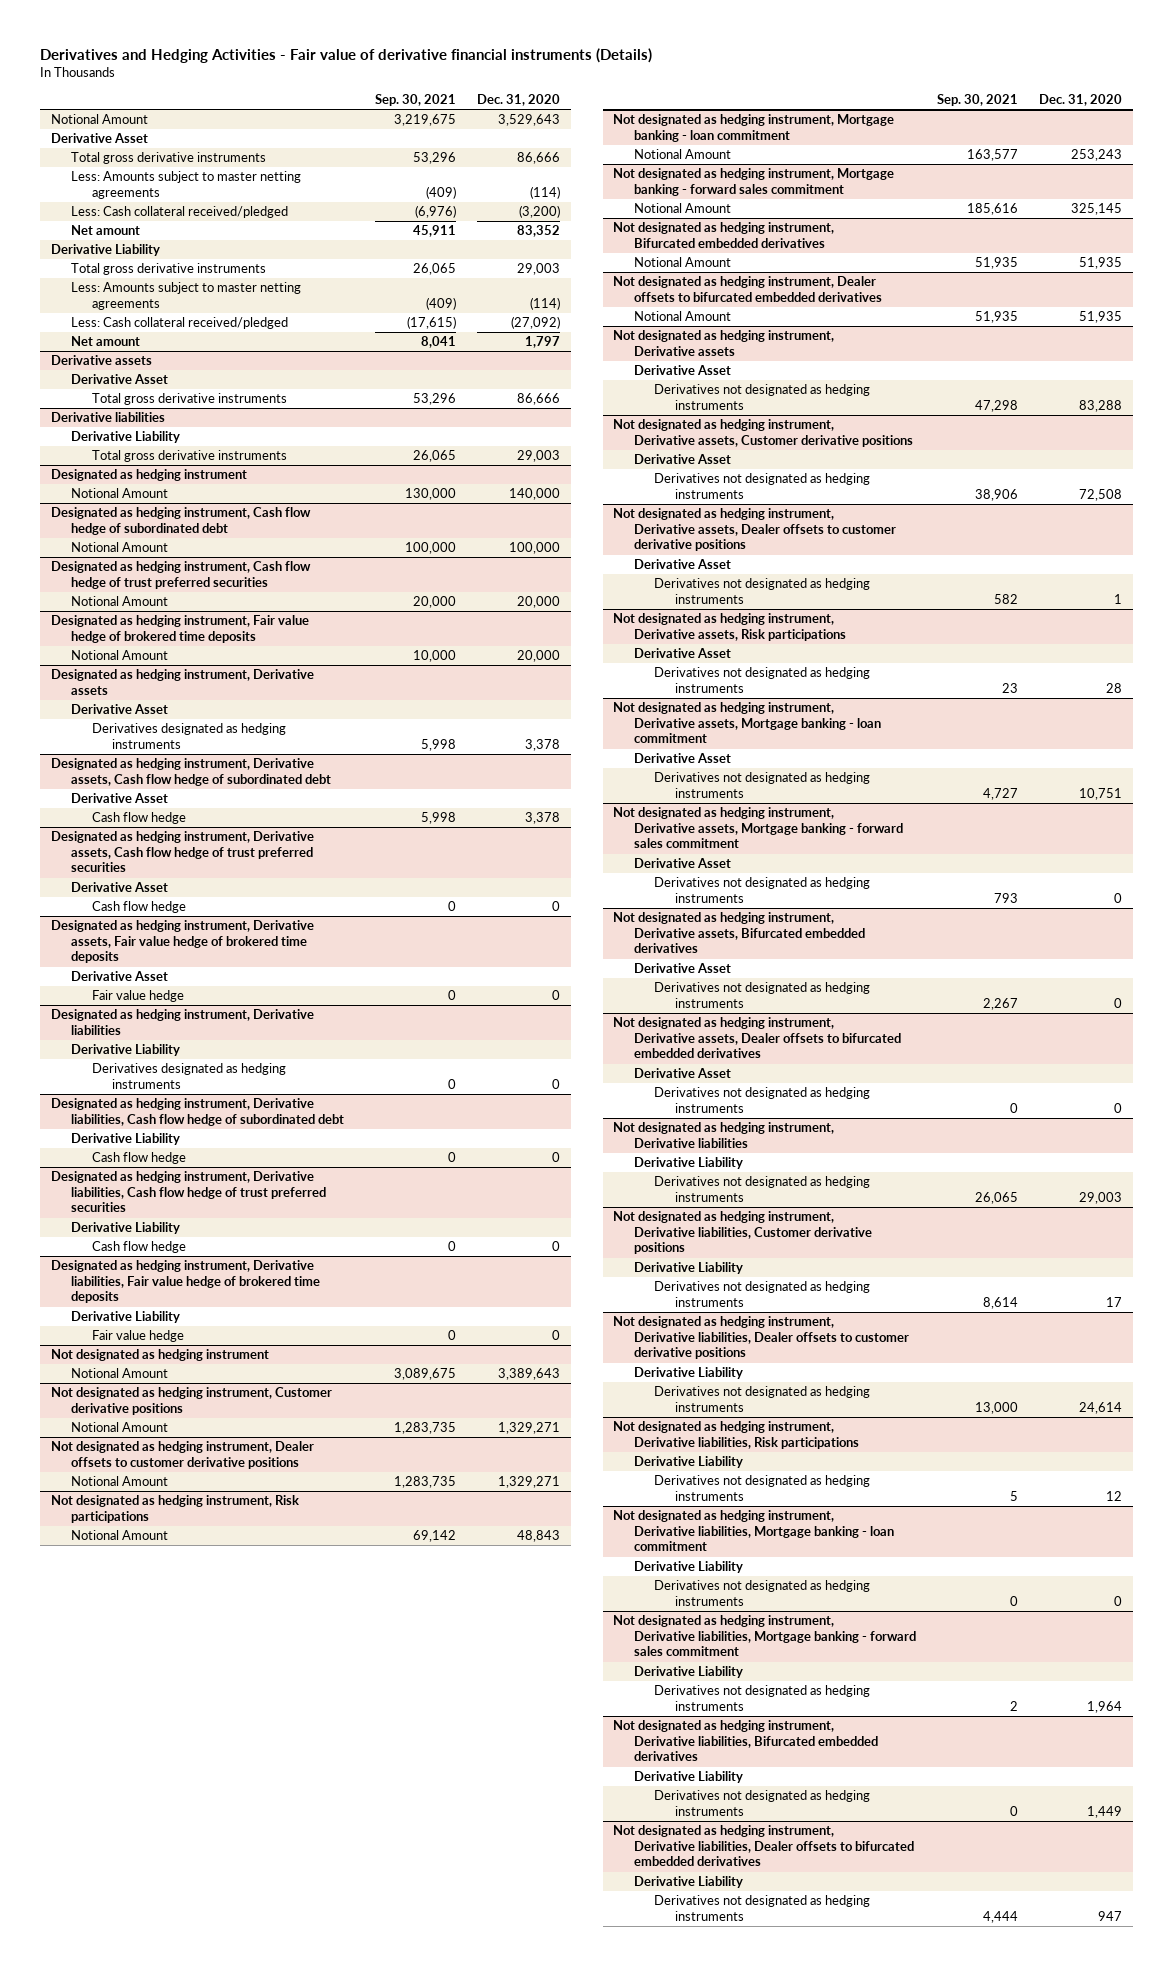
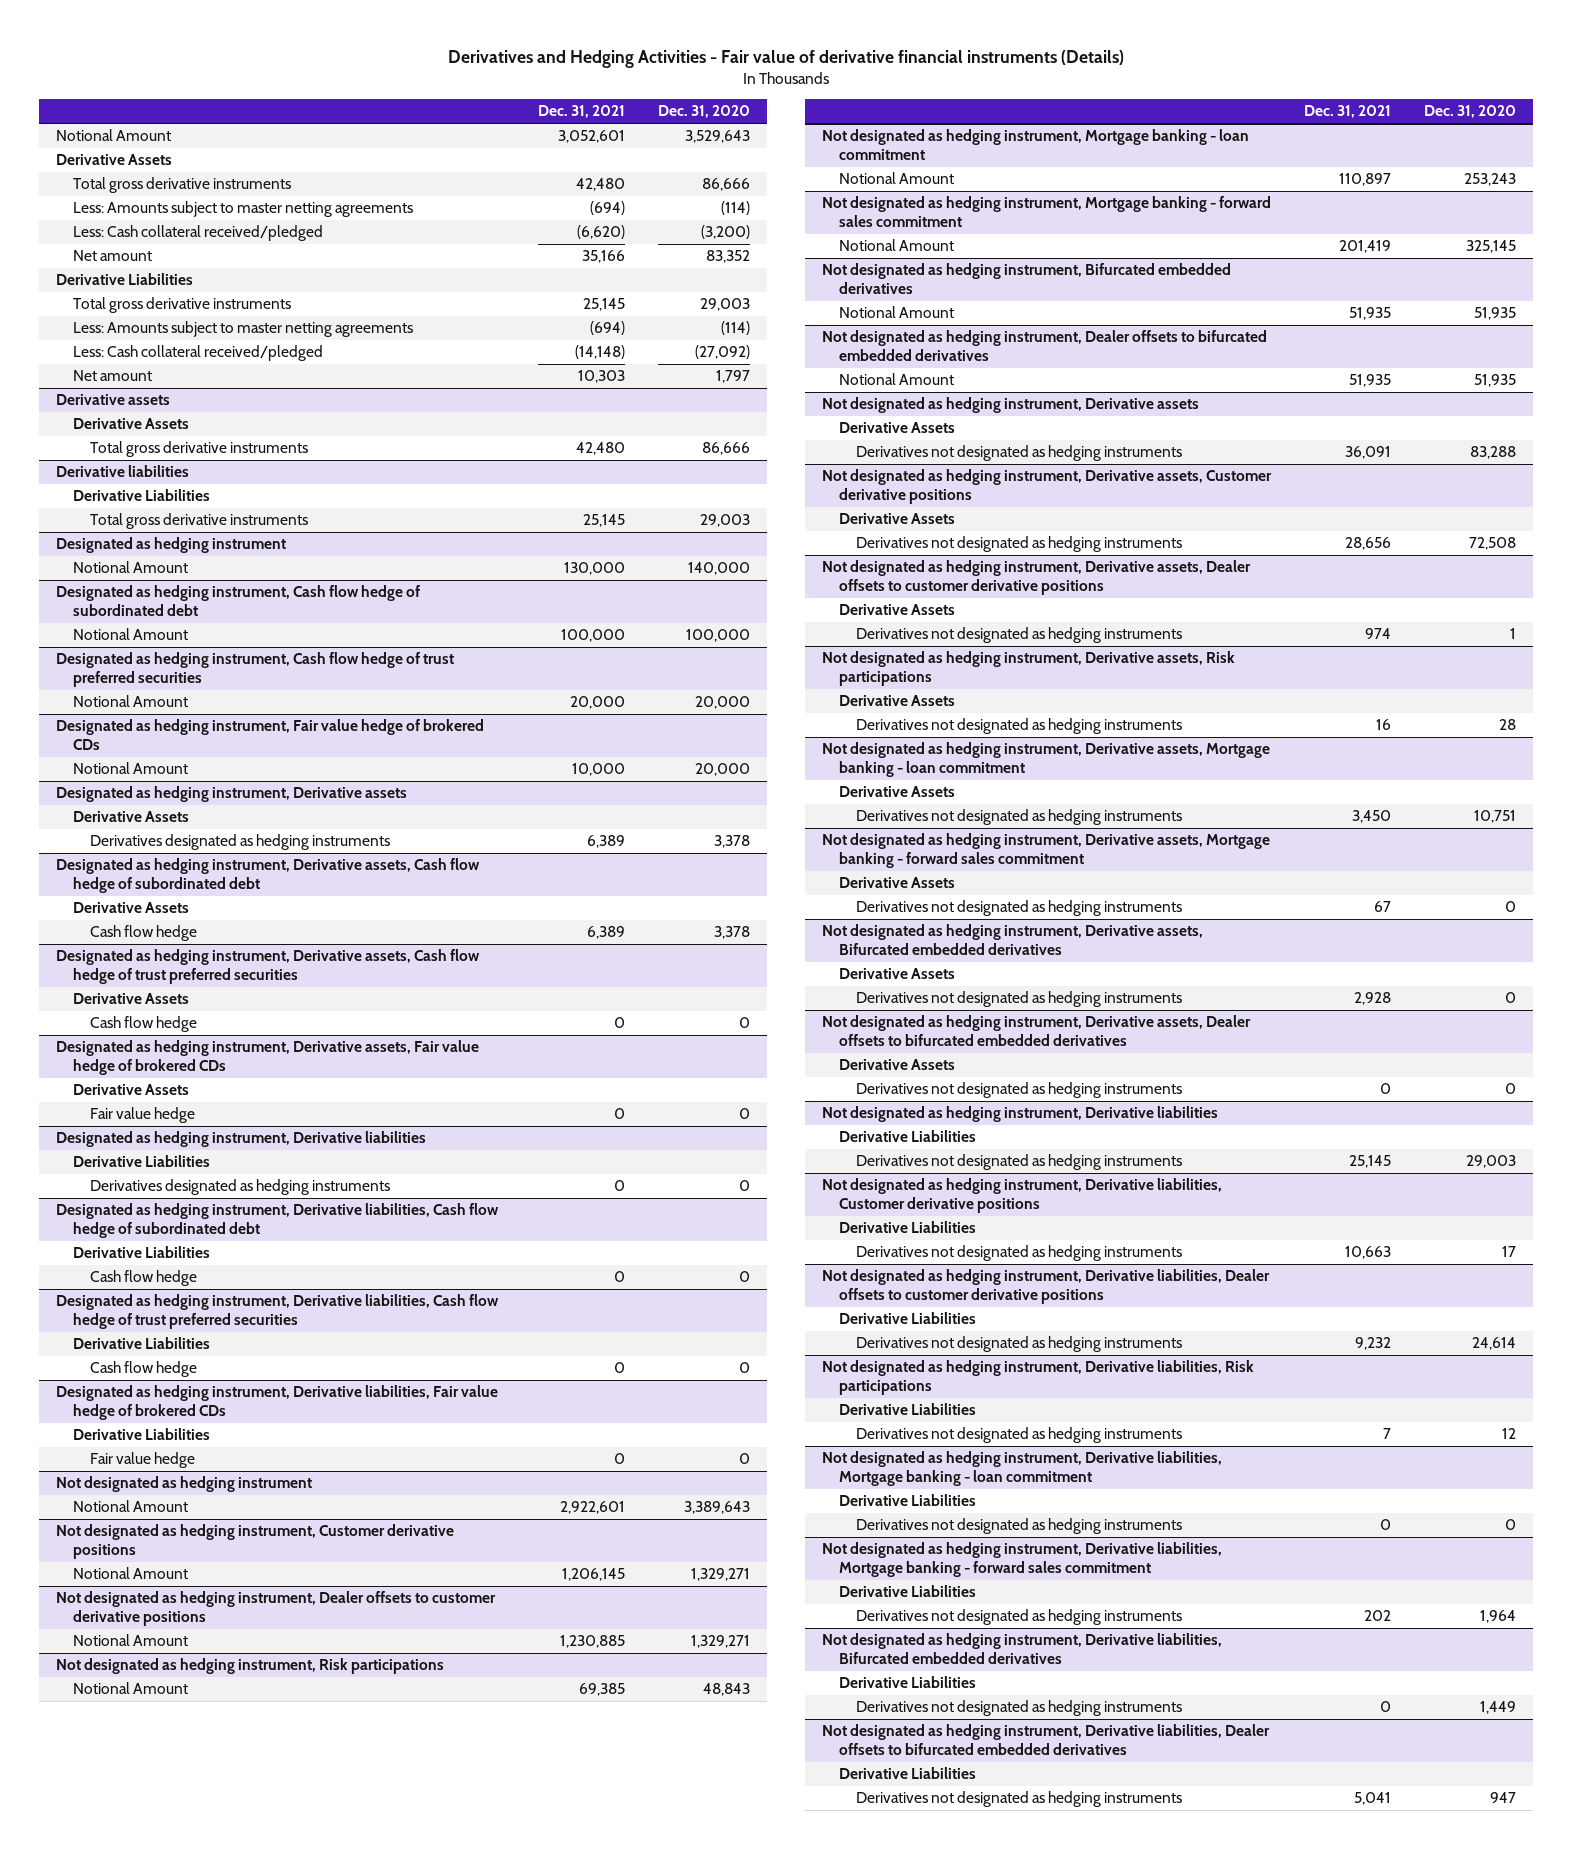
- | Sep. 30, 2021 | Dec. 31, 2020
+ | Dec. 31, 2021 | Dec. 31, 2020
- Derivative Asset
+ Derivative Assets
- Derivative Liability
+ Derivative Liabilities
@ Derivative assets
- Derivative Asset
+ Derivative Assets
@ Derivative liabilities
- Derivative Liability
+ Derivative Liabilities
- Designated as hedging instrument, Fair value hedge of brokered time deposits
+ Designated as hedging instrument, Fair value hedge of brokered CDs
@ Designated as hedging instrument, Derivative assets
- Derivative Asset
+ Derivative Assets
@ Designated as hedging instrument, Derivative assets, Cash flow hedge of subordinated debt
- Derivative Asset
+ Derivative Assets
@ Designated as hedging instrument, Derivative assets, Cash flow hedge of trust preferred securities
- Derivative Asset
+ Derivative Assets
- Designated as hedging instrument, Derivative assets, Fair value hedge of brokered time deposits
- Derivative Asset
+ Designated as hedging instrument, Derivative assets, Fair value hedge of brokered CDs
+ Derivative Assets
@ Designated as hedging instrument, Derivative liabilities
- Derivative Liability
+ Derivative Liabilities
@ Designated as hedging instrument, Derivative liabilities, Cash flow hedge of subordinated debt
- Derivative Liability
+ Derivative Liabilities
@ Designated as hedging instrument, Derivative liabilities, Cash flow hedge of trust preferred securities
- Derivative Liability
+ Derivative Liabilities
- Designated as hedging instrument, Derivative liabilities, Fair value hedge of brokered time deposits
- Derivative Liability
+ Designated as hedging instrument, Derivative liabilities, Fair value hedge of brokered CDs
+ Derivative Liabilities
@ Not designated as hedging instrument, Derivative assets
- Derivative Asset
+ Derivative Assets
@ Not designated as hedging instrument, Derivative assets, Customer derivative positions
- Derivative Asset
+ Derivative Assets
@ Not designated as hedging instrument, Derivative assets, Dealer offsets to customer derivative positions
- Derivative Asset
+ Derivative Assets
@ Not designated as hedging instrument, Derivative assets, Risk participations
- Derivative Asset
+ Derivative Assets
@ Not designated as hedging instrument, Derivative assets, Mortgage banking - loan commitment
- Derivative Asset
+ Derivative Assets
@ Not designated as hedging instrument, Derivative assets, Mortgage banking - forward sales commitment
- Derivative Asset
+ Derivative Assets
@ Not designated as hedging instrument, Derivative assets, Bifurcated embedded derivatives
- Derivative Asset
+ Derivative Assets
@ Not designated as hedging instrument, Derivative assets, Dealer offsets to bifurcated embedded derivatives
- Derivative Asset
+ Derivative Assets
@ Not designated as hedging instrument, Derivative liabilities
- Derivative Liability
+ Derivative Liabilities
@ Not designated as hedging instrument, Derivative liabilities, Customer derivative positions
- Derivative Liability
+ Derivative Liabilities
@ Not designated as hedging instrument, Derivative liabilities, Dealer offsets to customer derivative positions
- Derivative Liability
+ Derivative Liabilities
@ Not designated as hedging instrument, Derivative liabilities, Risk participations
- Derivative Liability
+ Derivative Liabilities
@ Not designated as hedging instrument, Derivative liabilities, Mortgage banking - loan commitment
- Derivative Liability
+ Derivative Liabilities
@ Not designated as hedging instrument, Derivative liabilities, Mortgage banking - forward sales commitment
- Derivative Liability
+ Derivative Liabilities
@ Not designated as hedging instrument, Derivative liabilities, Bifurcated embedded derivatives
- Derivative Liability
+ Derivative Liabilities
@ Not designated as hedging instrument, Derivative liabilities, Dealer offsets to bifurcated embedded derivatives
- Derivative Liability
+ Derivative Liabilities

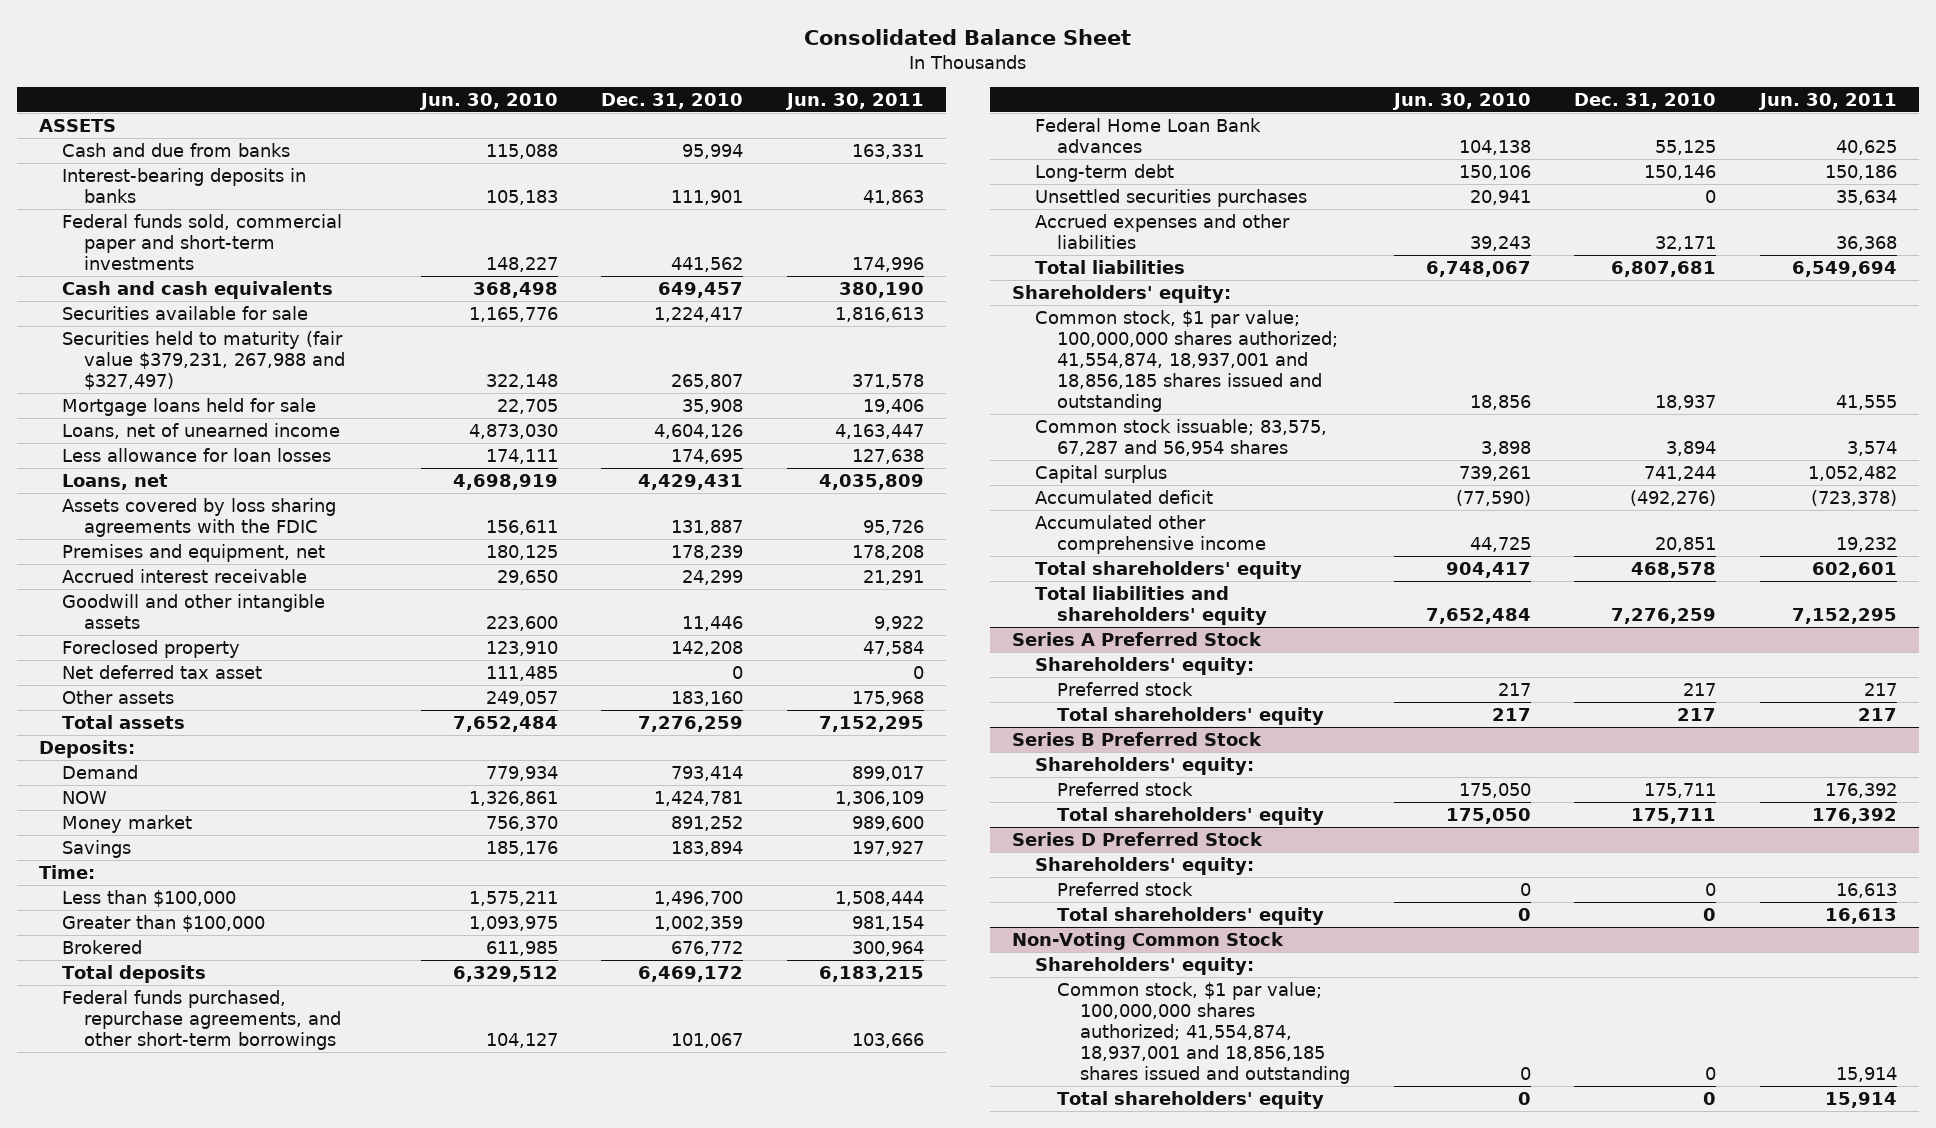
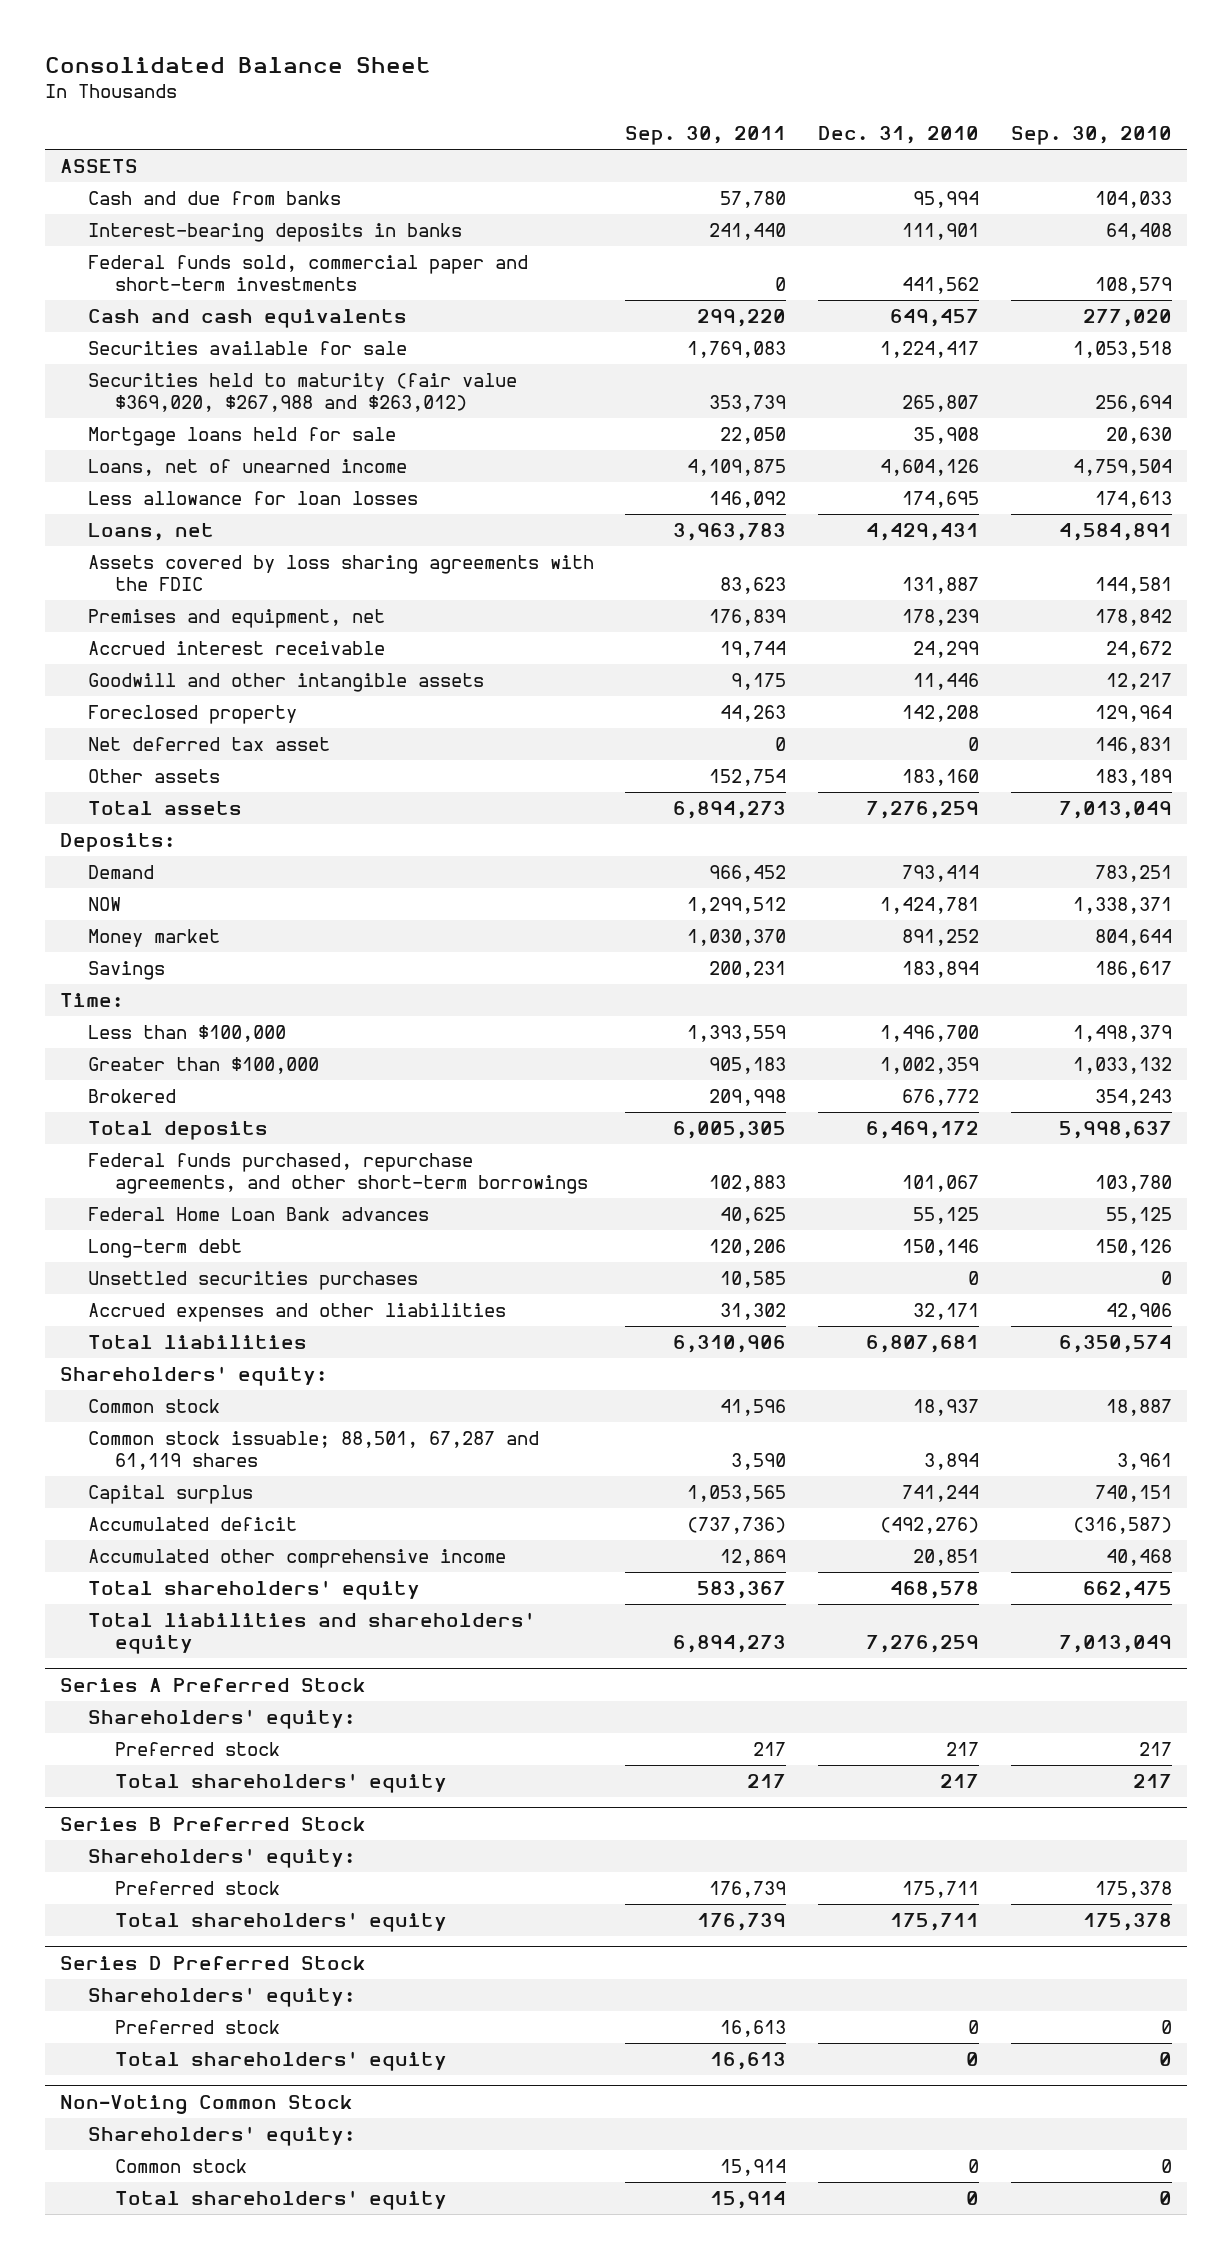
- | Jun. 30, 2010 | Dec. 31, 2010 | Jun. 30, 2011
+ | Sep. 30, 2011 | Dec. 31, 2010 | Sep. 30, 2010
- Securities held to maturity (fair value $379,231, 267,988 and $327,497) | 322,148 | 265,807 | 371,578
+ Securities held to maturity (fair value $369,020, $267,988 and $263,012) | 353,739 | 265,807 | 256,694
- Common stock, $1 par value; 100,000,000 shares authorized; 41,554,874, 18,937,001 and 18,856,185 shares issued and outstanding | 18,856 | 18,937 | 41,555
- Common stock issuable; 83,575, 67,287 and 56,954 shares | 3,898 | 3,894 | 3,574
+ Common stock | 41,596 | 18,937 | 18,887
+ Common stock issuable; 88,501, 67,287 and 61,119 shares | 3,590 | 3,894 | 3,961
@ Non-Voting Common Stock
- Common stock, $1 par value; 100,000,000 shares authorized; 41,554,874, 18,937,001 and 18,856,185 shares issued and outstanding | 0 | 0 | 15,914
+ Common stock | 15,914 | 0 | 0

